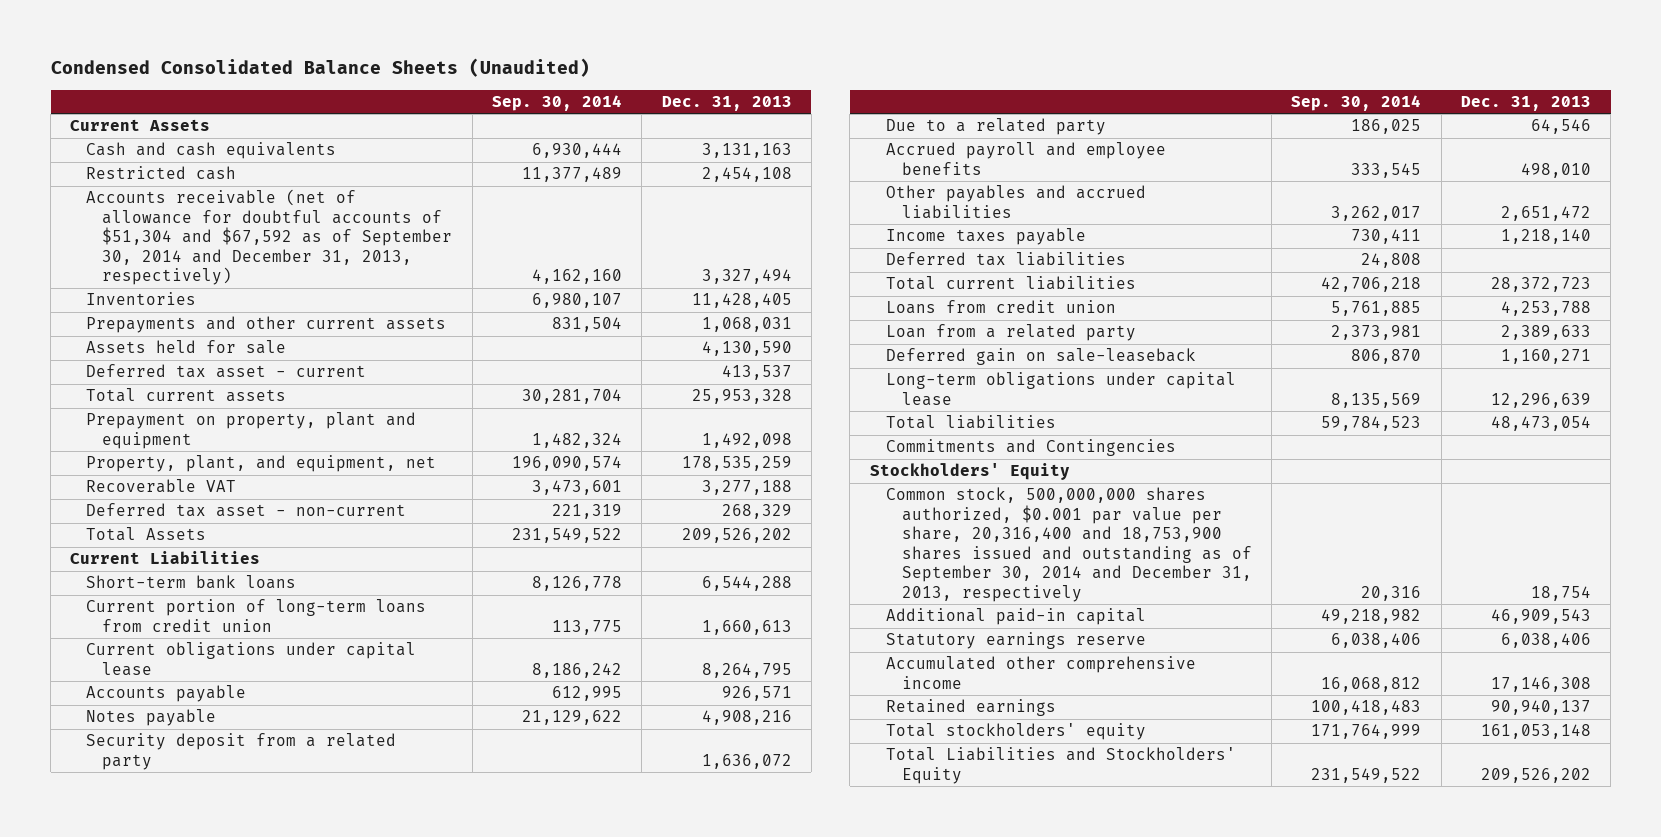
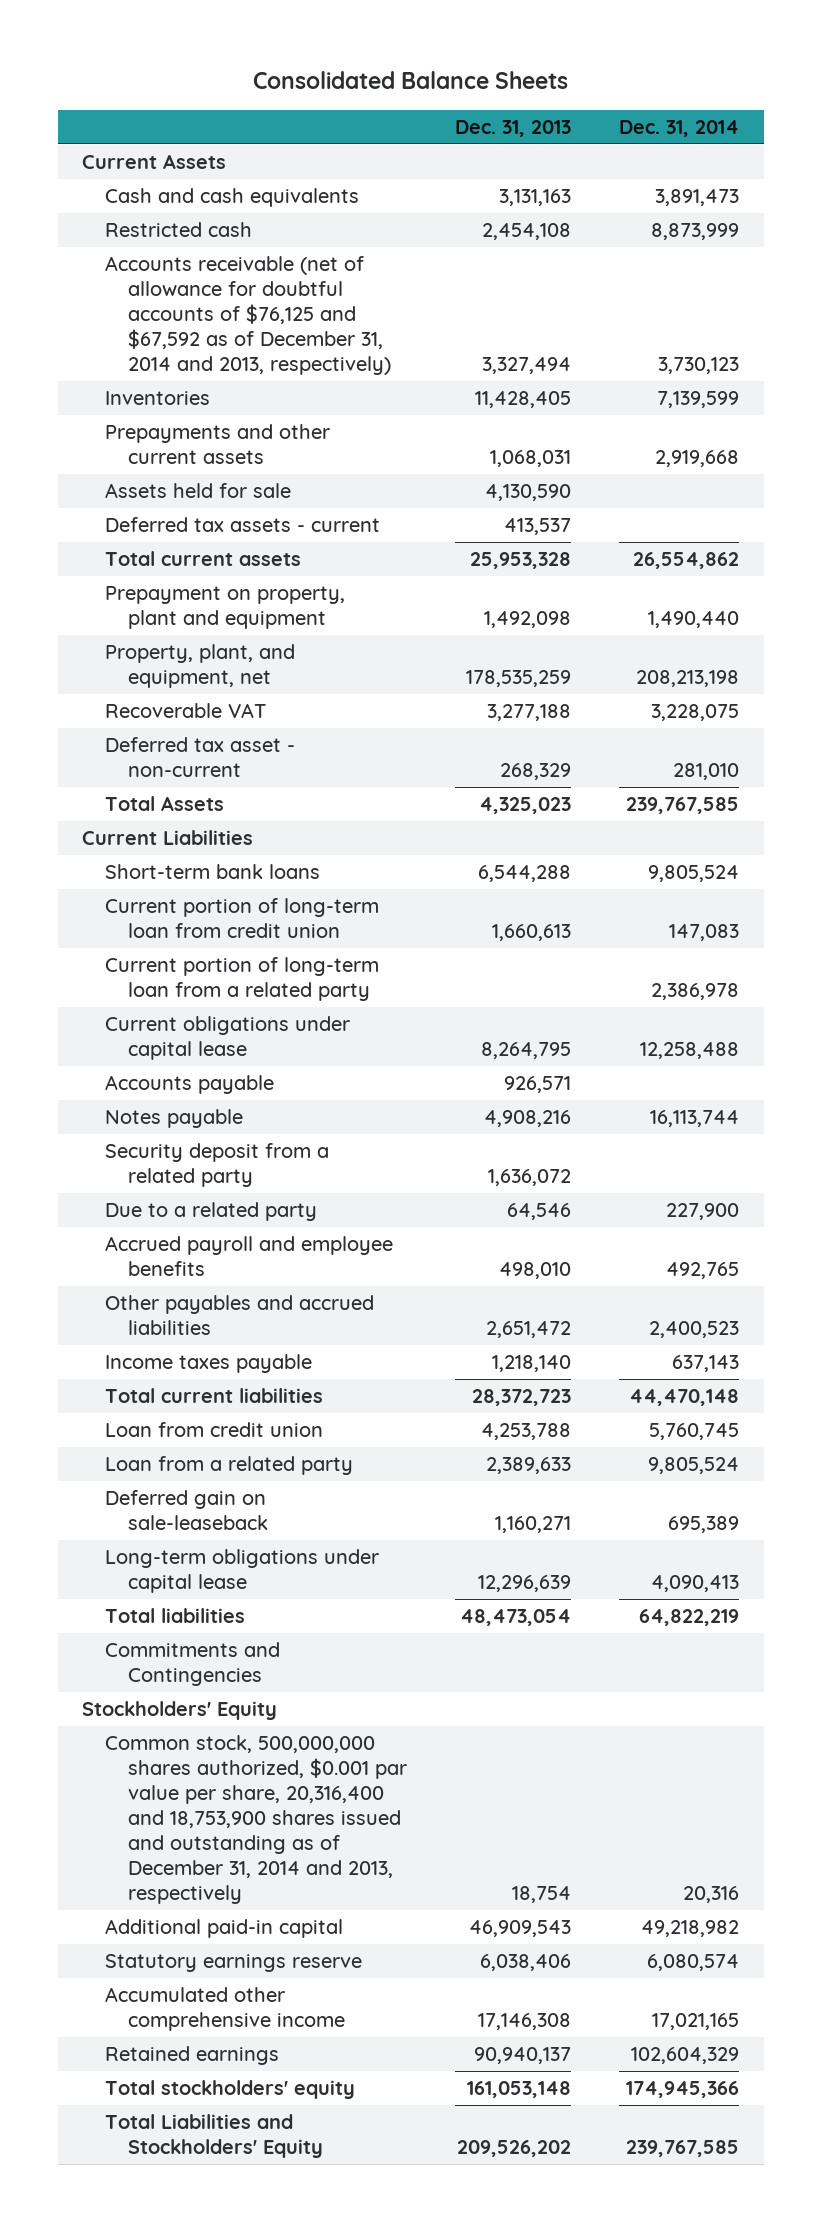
- Condensed Consolidated Balance Sheets (Unaudited)
+ Consolidated Balance Sheets
- | Sep. 30, 2014 | Dec. 31, 2013
+ | Dec. 31, 2013 | Dec. 31, 2014
- Accounts receivable (net of allowance for doubtful accounts of $51,304 and $67,592 as of September 30, 2014 and December 31, 2013, respectively) | 4,162,160 | 3,327,494
+ Accounts receivable (net of allowance for doubtful accounts of $76,125 and $67,592 as of December 31, 2014 and 2013, respectively) | 3,327,494 | 3,730,123
- Deferred tax asset - current | | 413,537
+ Deferred tax assets - current | 413,537 |
- Total Assets | 231,549,522 | 209,526,202
+ Total Assets | 4,325,023 | 239,767,585
- Current portion of long-term loans from credit union | 113,775 | 1,660,613
+ Current portion of long-term loan from credit union | 1,660,613 | 147,083
+ Current portion of long-term loan from a related party | | 2,386,978
- Deferred tax liabilities | 24,808 |
- Loans from credit union | 5,761,885 | 4,253,788
+ Loan from credit union | 4,253,788 | 5,760,745
- Common stock, 500,000,000 shares authorized, $0.001 par value per share, 20,316,400 and 18,753,900 shares issued and outstanding as of September 30, 2014 and December 31, 2013, respectively | 20,316 | 18,754
+ Common stock, 500,000,000 shares authorized, $0.001 par value per share, 20,316,400 and 18,753,900 shares issued and outstanding as of December 31, 2014 and 2013, respectively | 18,754 | 20,316

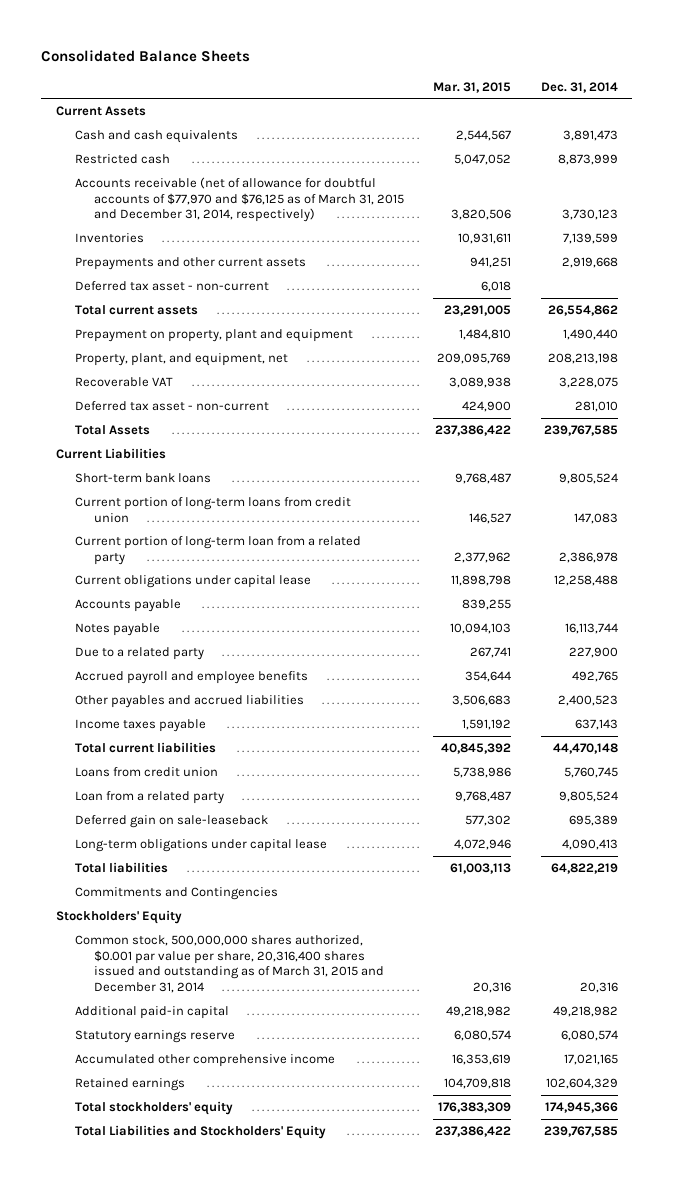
- | Dec. 31, 2013 | Dec. 31, 2014
+ | Mar. 31, 2015 | Dec. 31, 2014
- Accounts receivable (net of allowance for doubtful accounts of $76,125 and $67,592 as of December 31, 2014 and 2013, respectively) | 3,327,494 | 3,730,123
+ Accounts receivable (net of allowance for doubtful accounts of $77,970 and $76,125 as of March 31, 2015 and December 31, 2014, respectively) | 3,820,506 | 3,730,123
- Assets held for sale | 4,130,590 |
- Deferred tax assets - current | 413,537 |
+ Deferred tax asset - non-current | 6,018 |
- Current portion of long-term loan from credit union | 1,660,613 | 147,083
+ Current portion of long-term loans from credit union | 146,527 | 147,083
- Security deposit from a related party | 1,636,072 |
- Loan from credit union | 4,253,788 | 5,760,745
+ Loans from credit union | 5,738,986 | 5,760,745
- Common stock, 500,000,000 shares authorized, $0.001 par value per share, 20,316,400 and 18,753,900 shares issued and outstanding as of December 31, 2014 and 2013, respectively | 18,754 | 20,316
+ Common stock, 500,000,000 shares authorized, $0.001 par value per share, 20,316,400 shares issued and outstanding as of March 31, 2015 and December 31, 2014 | 20,316 | 20,316

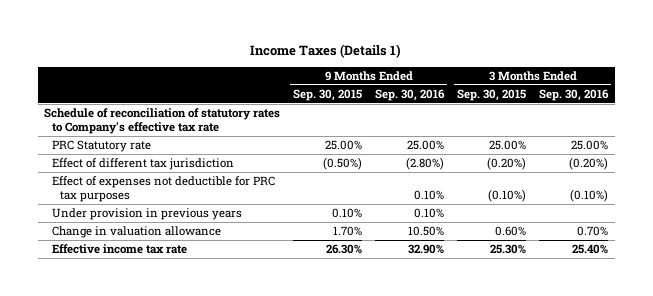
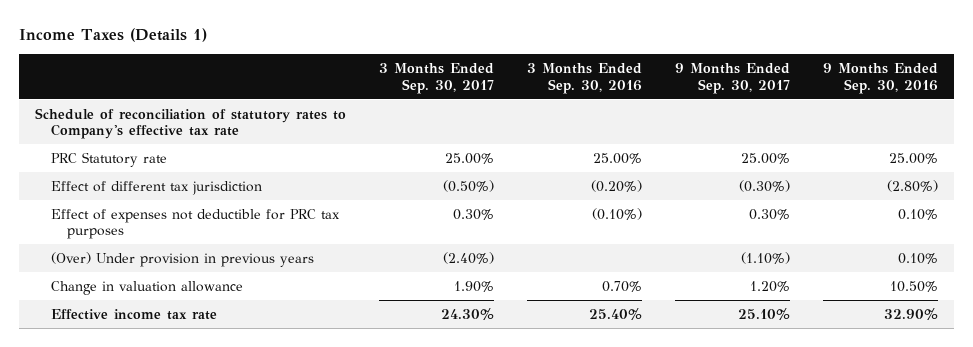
- | 9 Months Ended Sep. 30, 2015 | 9 Months Ended Sep. 30, 2016 | 3 Months Ended Sep. 30, 2015 | 3 Months Ended Sep. 30, 2016
+ | 3 Months Ended Sep. 30, 2017 | 3 Months Ended Sep. 30, 2016 | 9 Months Ended Sep. 30, 2017 | 9 Months Ended Sep. 30, 2016
- Under provision in previous years | 0.10% | 0.10% | |
+ (Over) Under provision in previous years | (2.40%) | | (1.10%) | 0.10%

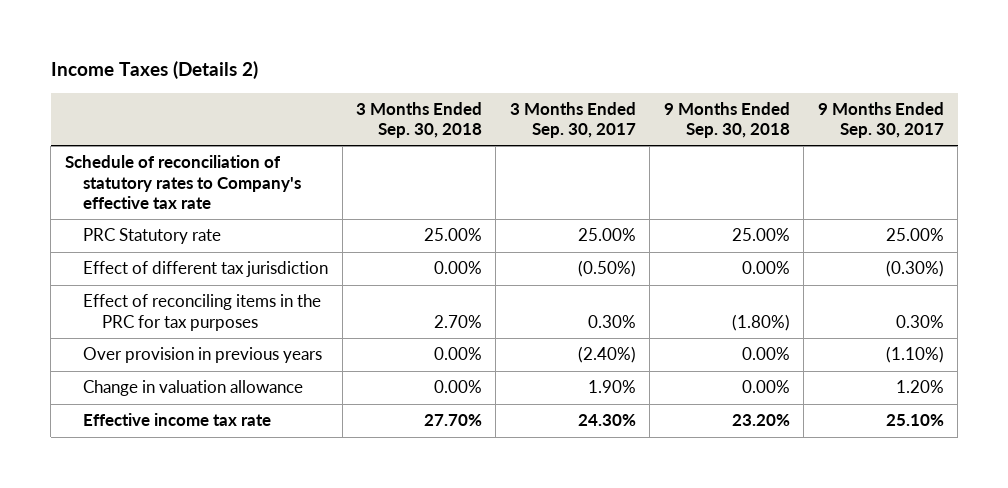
- Income Taxes (Details 1)
+ Income Taxes (Details 2)
- | 3 Months Ended Sep. 30, 2017 | 3 Months Ended Sep. 30, 2016 | 9 Months Ended Sep. 30, 2017 | 9 Months Ended Sep. 30, 2016
+ | 3 Months Ended Sep. 30, 2018 | 3 Months Ended Sep. 30, 2017 | 9 Months Ended Sep. 30, 2018 | 9 Months Ended Sep. 30, 2017
- Effect of expenses not deductible for PRC tax purposes | 0.30% | (0.10%) | 0.30% | 0.10%
- (Over) Under provision in previous years | (2.40%) | | (1.10%) | 0.10%
+ Effect of reconciling items in the PRC for tax purposes | 2.70% | 0.30% | (1.80%) | 0.30%
+ Over provision in previous years | 0.00% | (2.40%) | 0.00% | (1.10%)

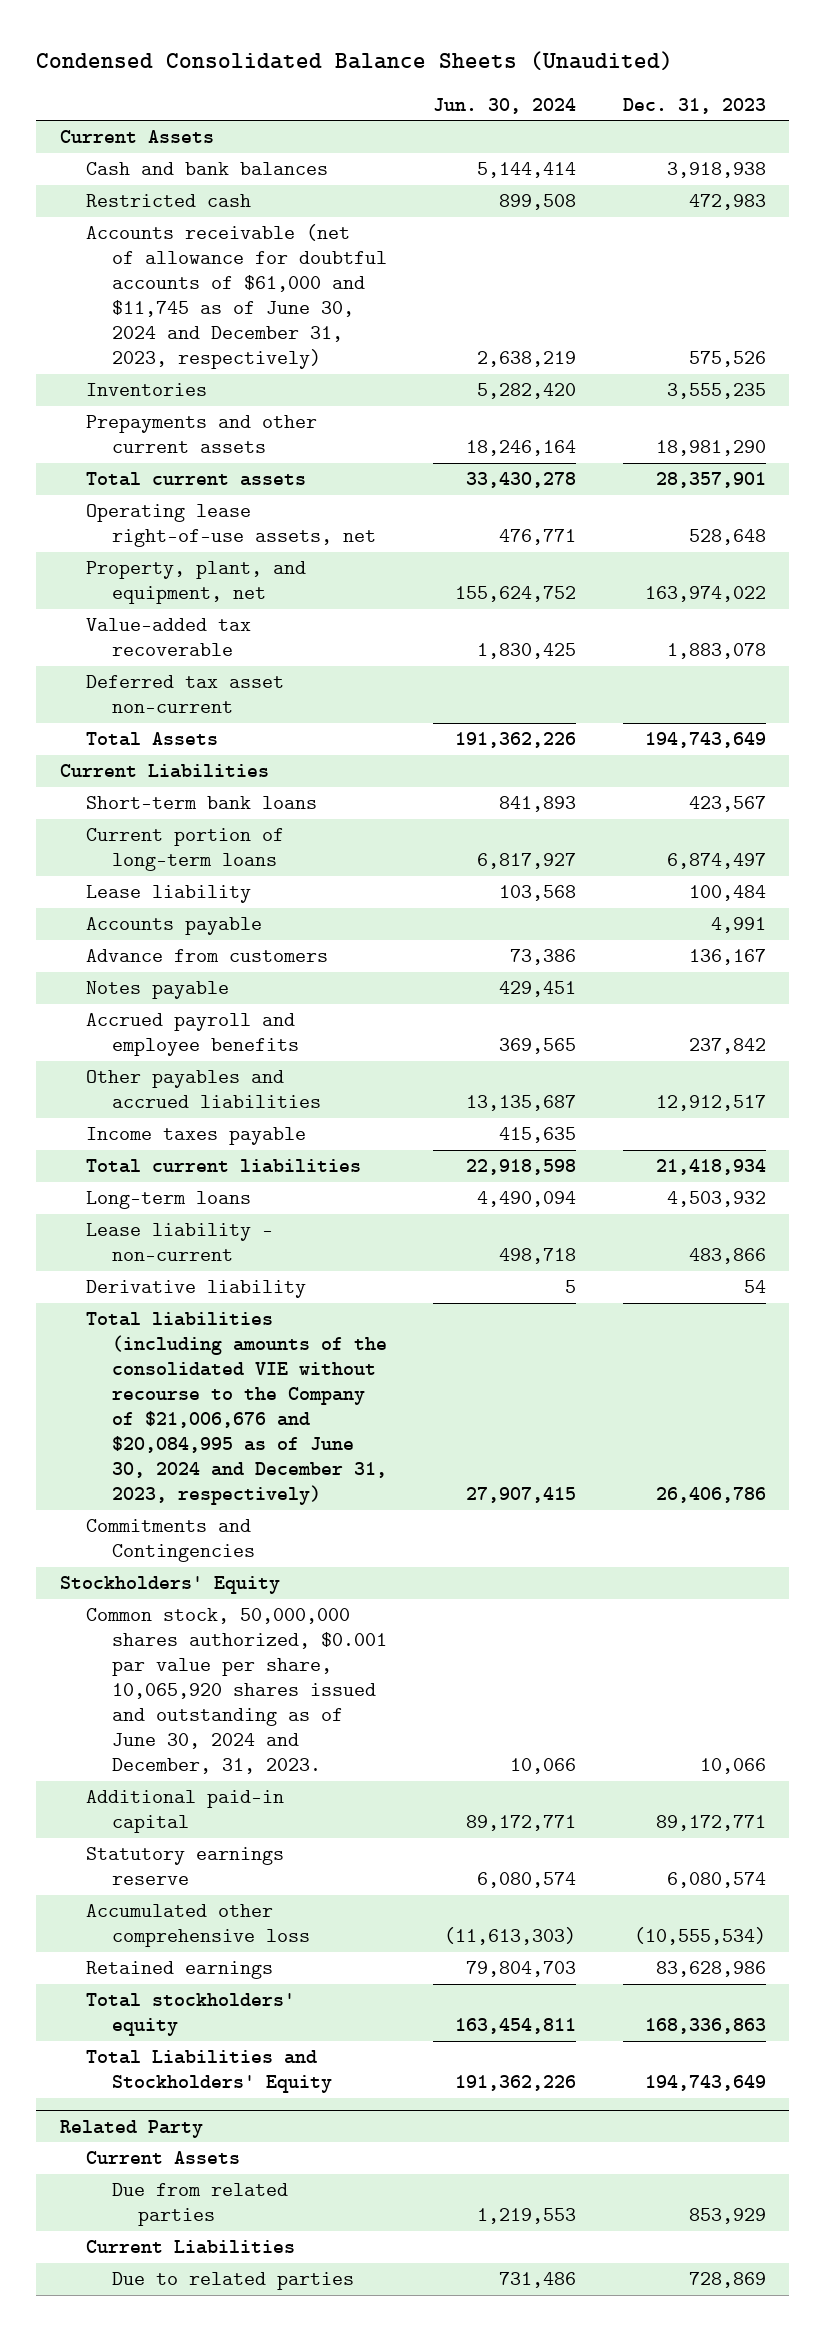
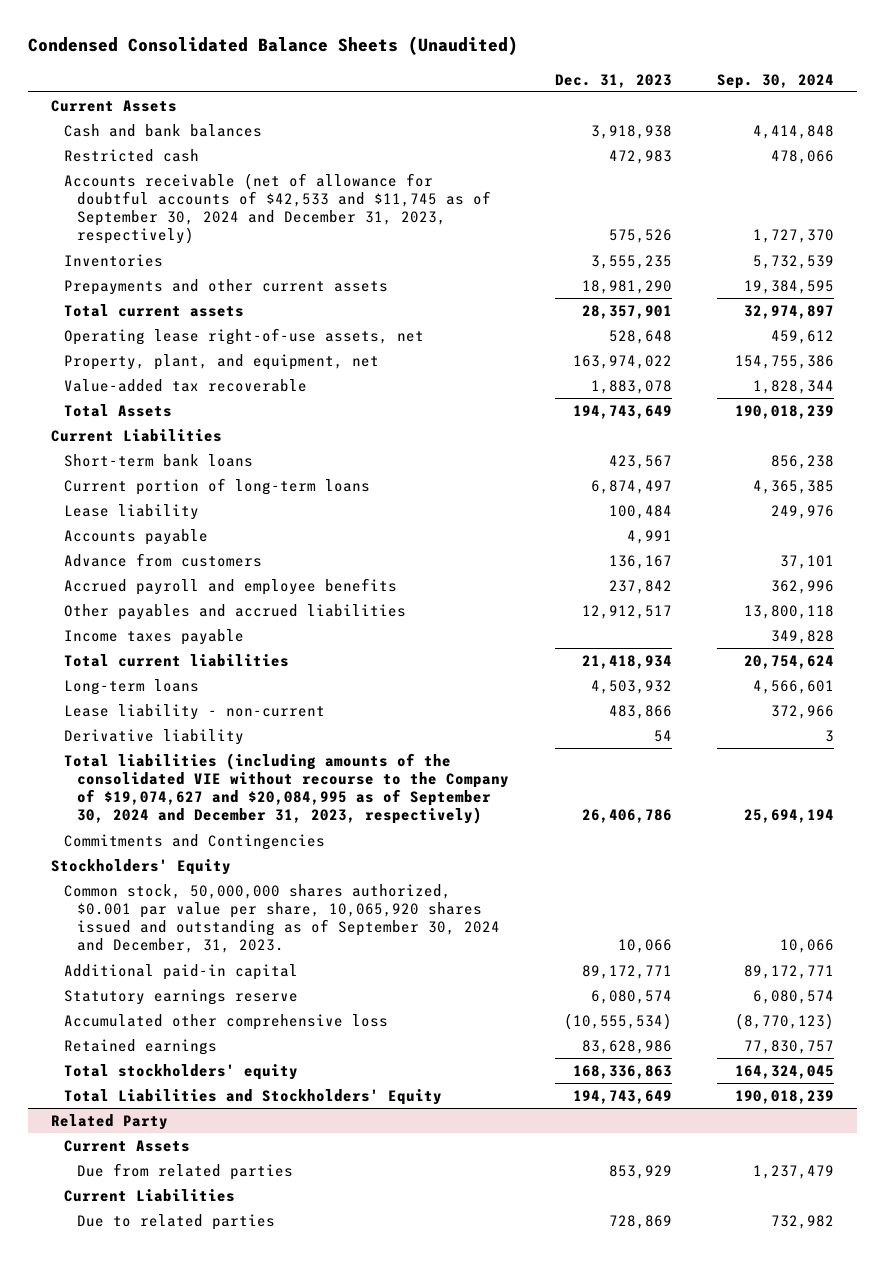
- | Jun. 30, 2024 | Dec. 31, 2023
+ | Dec. 31, 2023 | Sep. 30, 2024
- Accounts receivable (net of allowance for doubtful accounts of $61,000 and $11,745 as of June 30, 2024 and December 31, 2023, respectively) | 2,638,219 | 575,526
+ Accounts receivable (net of allowance for doubtful accounts of $42,533 and $11,745 as of September 30, 2024 and December 31, 2023, respectively) | 575,526 | 1,727,370
- Deferred tax asset non-current
- Notes payable | 429,451 |
- Total liabilities (including amounts of the consolidated VIE without recourse to the Company of $21,006,676 and $20,084,995 as of June 30, 2024 and December 31, 2023, respectively) | 27,907,415 | 26,406,786
+ Total liabilities (including amounts of the consolidated VIE without recourse to the Company of $19,074,627 and $20,084,995 as of September 30, 2024 and December 31, 2023, respectively) | 26,406,786 | 25,694,194
- Common stock, 50,000,000 shares authorized, $0.001 par value per share, 10,065,920 shares issued and outstanding as of June 30, 2024 and December, 31, 2023. | 10,066 | 10,066
+ Common stock, 50,000,000 shares authorized, $0.001 par value per share, 10,065,920 shares issued and outstanding as of September 30, 2024 and December, 31, 2023. | 10,066 | 10,066

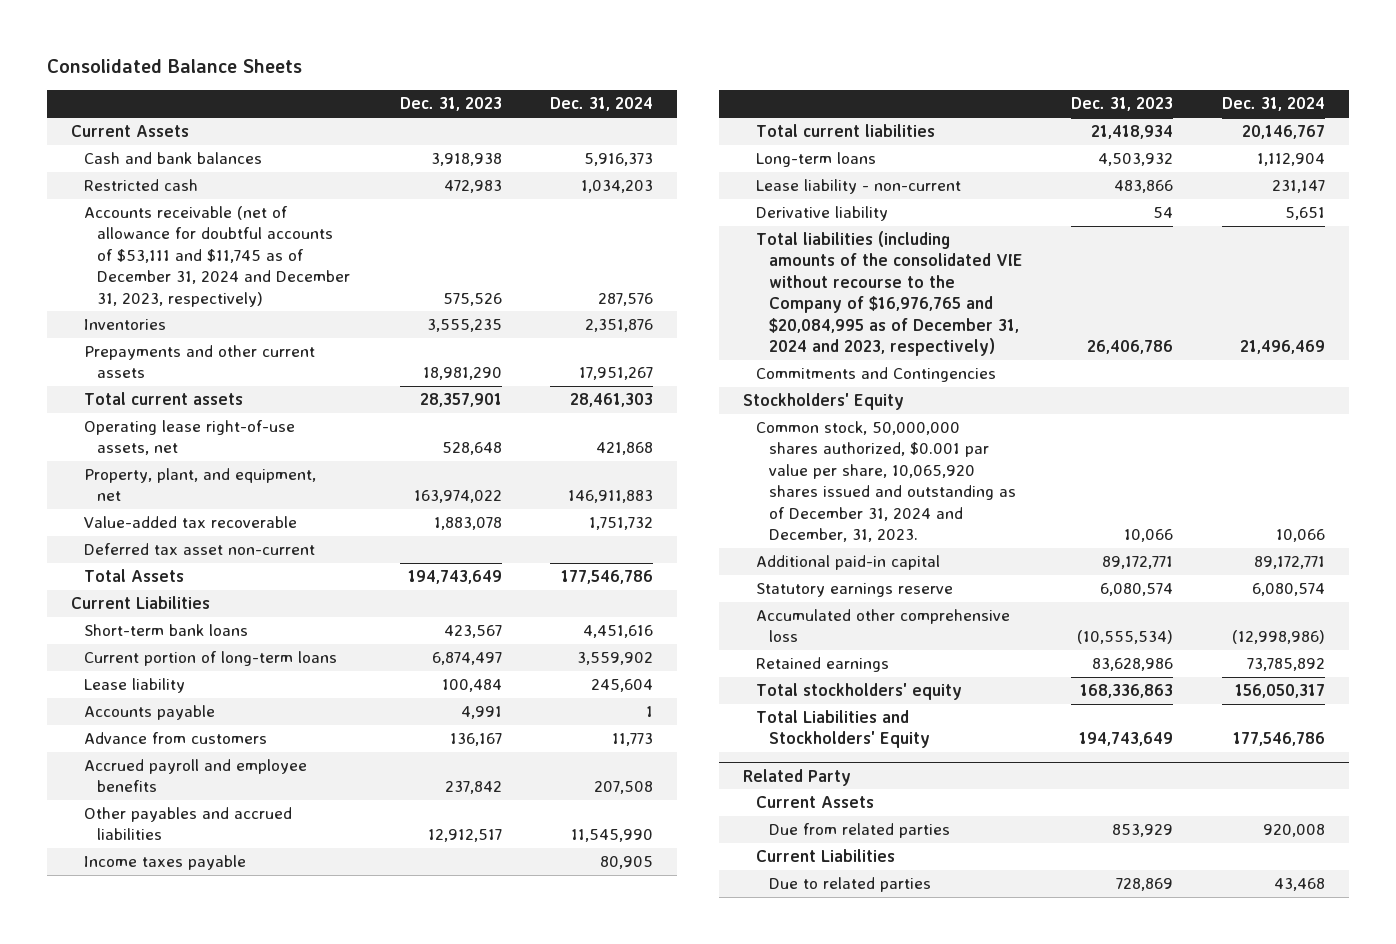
- Condensed Consolidated Balance Sheets (Unaudited)
+ Consolidated Balance Sheets
- | Dec. 31, 2023 | Sep. 30, 2024
+ | Dec. 31, 2023 | Dec. 31, 2024
- Accounts receivable (net of allowance for doubtful accounts of $42,533 and $11,745 as of September 30, 2024 and December 31, 2023, respectively) | 575,526 | 1,727,370
+ Accounts receivable (net of allowance for doubtful accounts of $53,111 and $11,745 as of December 31, 2024 and December 31, 2023, respectively) | 575,526 | 287,576
+ Deferred tax asset non-current
- Total liabilities (including amounts of the consolidated VIE without recourse to the Company of $19,074,627 and $20,084,995 as of September 30, 2024 and December 31, 2023, respectively) | 26,406,786 | 25,694,194
+ Total liabilities (including amounts of the consolidated VIE without recourse to the Company of $16,976,765 and $20,084,995 as of December 31, 2024 and 2023, respectively) | 26,406,786 | 21,496,469
- Common stock, 50,000,000 shares authorized, $0.001 par value per share, 10,065,920 shares issued and outstanding as of September 30, 2024 and December, 31, 2023. | 10,066 | 10,066
+ Common stock, 50,000,000 shares authorized, $0.001 par value per share, 10,065,920 shares issued and outstanding as of December 31, 2024 and December, 31, 2023. | 10,066 | 10,066

